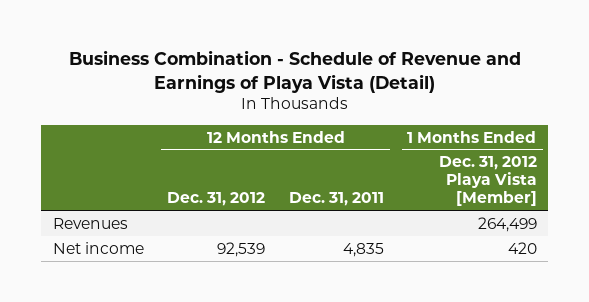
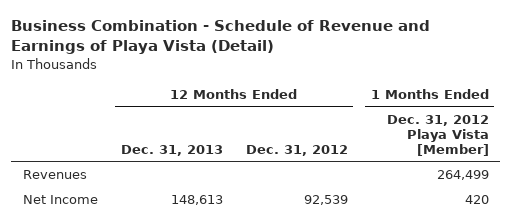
- | 12 Months Ended Dec. 31, 2012 | 12 Months Ended Dec. 31, 2011 | 1 Months Ended Dec. 31, 2012 Playa Vista [Member]
+ | 12 Months Ended Dec. 31, 2013 | 12 Months Ended Dec. 31, 2012 | 1 Months Ended Dec. 31, 2012 Playa Vista [Member]
- Net income | 92,539 | 4,835 | 420
+ Net Income | 148,613 | 92,539 | 420

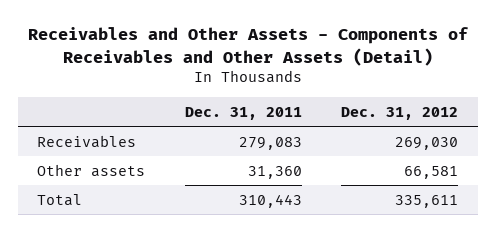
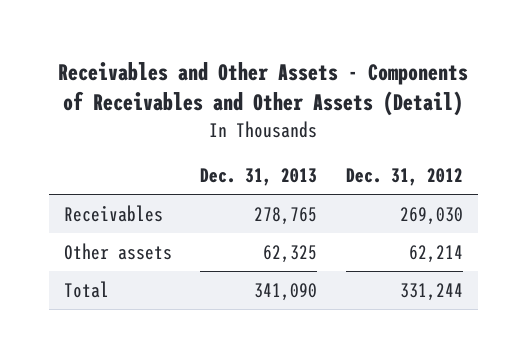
- | Dec. 31, 2011 | Dec. 31, 2012
+ | Dec. 31, 2013 | Dec. 31, 2012
- Other assets | 31,360 | 66,581
- Total | 310,443 | 335,611
+ Other assets | 62,325 | 62,214
+ Total | 341,090 | 331,244

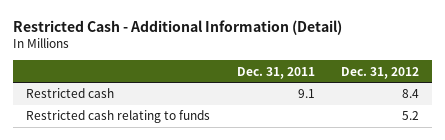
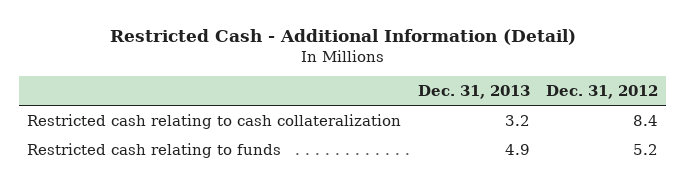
- | Dec. 31, 2011 | Dec. 31, 2012
+ | Dec. 31, 2013 | Dec. 31, 2012
- Restricted cash | 9.1 | 8.4
+ Restricted cash relating to cash collateralization | 3.2 | 8.4

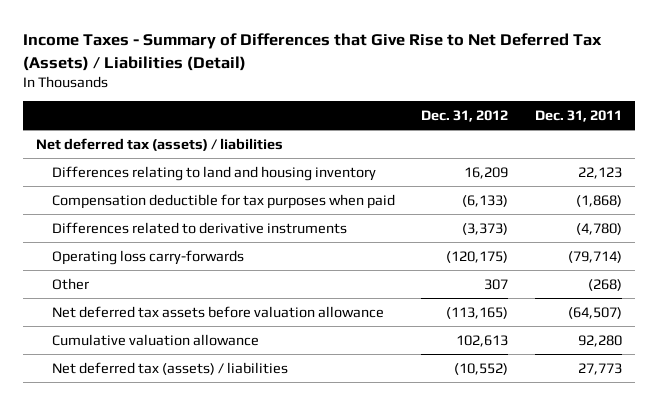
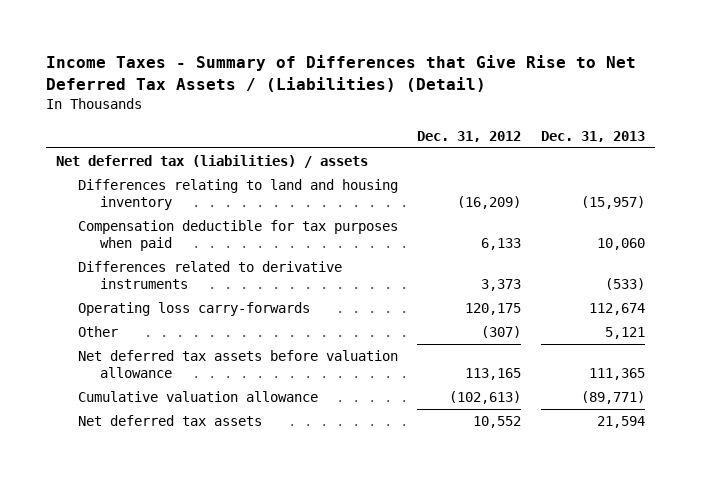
- Income Taxes - Summary of Differences that Give Rise to Net Deferred Tax (Assets) / Liabilities (Detail)
+ Income Taxes - Summary of Differences that Give Rise to Net Deferred Tax Assets / (Liabilities) (Detail)
- | Dec. 31, 2012 | Dec. 31, 2011
+ | Dec. 31, 2012 | Dec. 31, 2013
- Net deferred tax (assets) / liabilities
- Differences relating to land and housing inventory | 16,209 | 22,123
- Compensation deductible for tax purposes when paid | (6,133) | (1,868)
- Differences related to derivative instruments | (3,373) | (4,780)
- Operating loss carry-forwards | (120,175) | (79,714)
- Other | 307 | (268)
- Net deferred tax assets before valuation allowance | (113,165) | (64,507)
- Cumulative valuation allowance | 102,613 | 92,280
- Net deferred tax (assets) / liabilities | (10,552) | 27,773
+ Net deferred tax (liabilities) / assets
+ Differences relating to land and housing inventory | (16,209) | (15,957)
+ Compensation deductible for tax purposes when paid | 6,133 | 10,060
+ Differences related to derivative instruments | 3,373 | (533)
+ Operating loss carry-forwards | 120,175 | 112,674
+ Other | (307) | 5,121
+ Net deferred tax assets before valuation allowance | 113,165 | 111,365
+ Cumulative valuation allowance | (102,613) | (89,771)
+ Net deferred tax assets | 10,552 | 21,594

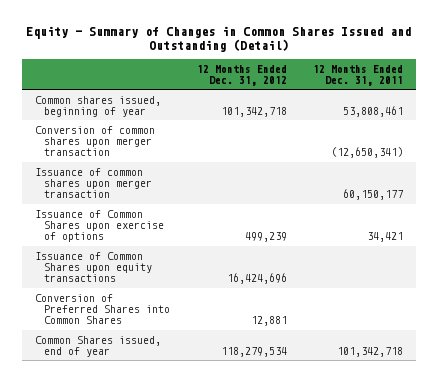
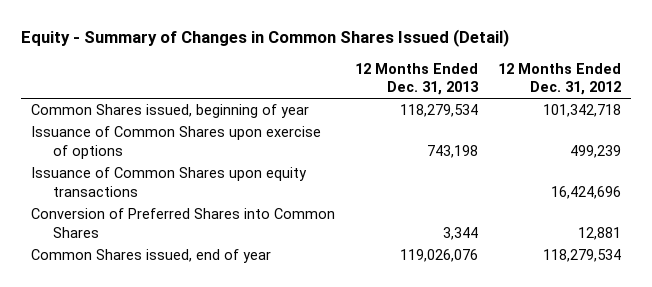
- Equity - Summary of Changes in Common Shares Issued and Outstanding (Detail)
+ Equity - Summary of Changes in Common Shares Issued (Detail)
- | 12 Months Ended Dec. 31, 2012 | 12 Months Ended Dec. 31, 2011
+ | 12 Months Ended Dec. 31, 2013 | 12 Months Ended Dec. 31, 2012
- Common shares issued, beginning of year | 101,342,718 | 53,808,461
- Conversion of common shares upon merger transaction | | (12,650,341)
- Issuance of common shares upon merger transaction | | 60,150,177
+ Common Shares issued, beginning of year | 118,279,534 | 101,342,718

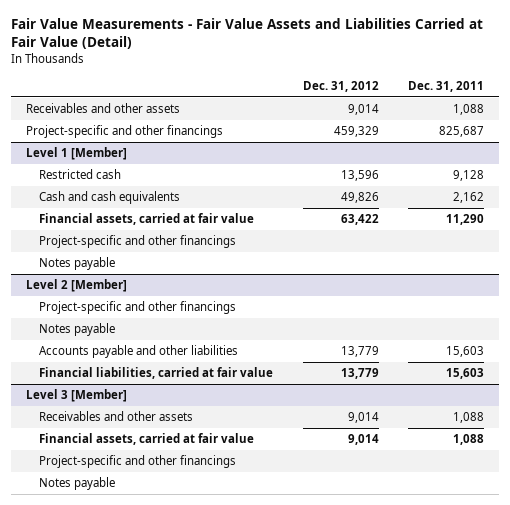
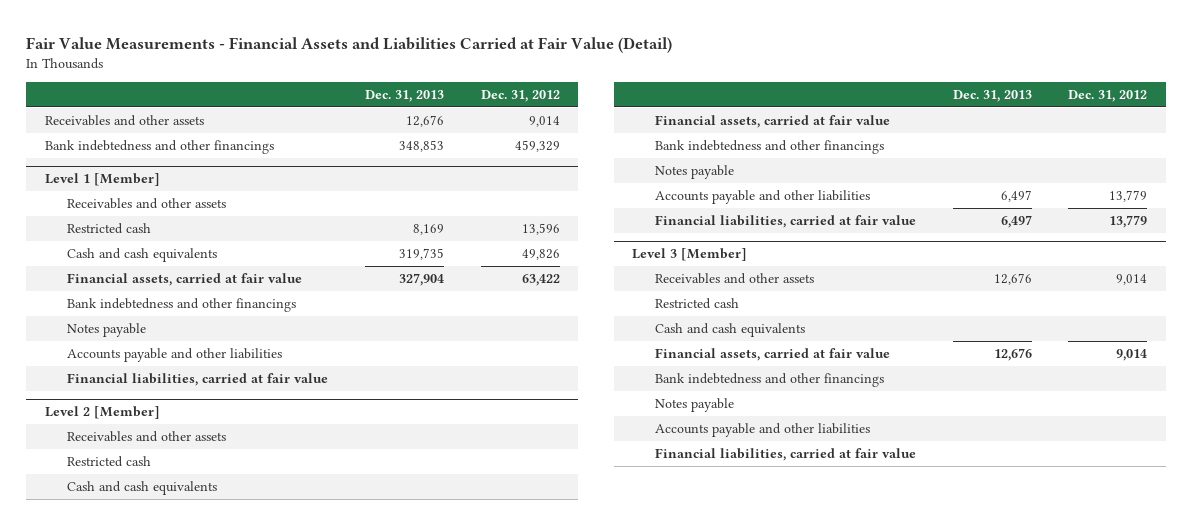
- Fair Value Measurements - Fair Value Assets and Liabilities Carried at Fair Value (Detail)
+ Fair Value Measurements - Financial Assets and Liabilities Carried at Fair Value (Detail)
- | Dec. 31, 2012 | Dec. 31, 2011
+ | Dec. 31, 2013 | Dec. 31, 2012
- Project-specific and other financings | 459,329 | 825,687
+ Bank indebtedness and other financings | 348,853 | 459,329
@ Level 1 [Member]
+ Receivables and other assets
- Project-specific and other financings
+ Bank indebtedness and other financings
+ Accounts payable and other liabilities
+ Financial liabilities, carried at fair value
@ Level 2 [Member]
- Project-specific and other financings
+ Receivables and other assets
+ Restricted cash
+ Cash and cash equivalents
+ Financial assets, carried at fair value
+ Bank indebtedness and other financings
@ Level 3 [Member]
+ Restricted cash
+ Cash and cash equivalents
- Project-specific and other financings
+ Bank indebtedness and other financings
+ Accounts payable and other liabilities
+ Financial liabilities, carried at fair value

